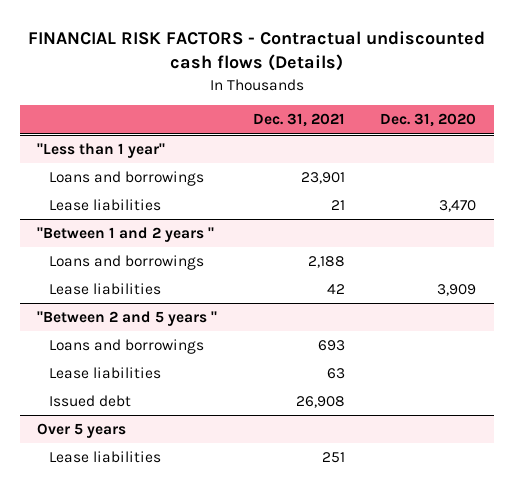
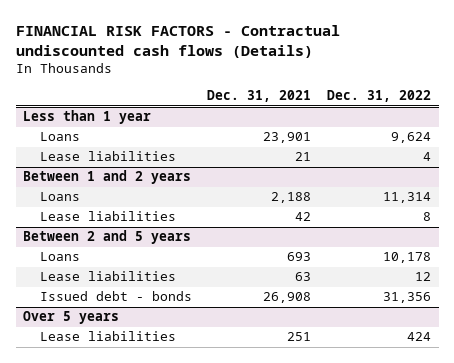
- | Dec. 31, 2021 | Dec. 31, 2020
+ | Dec. 31, 2021 | Dec. 31, 2022
- "Less than 1 year"
- Loans and borrowings | 23,901 |
+ Less than 1 year
+ Loans | 23,901 | 9,624
- "Between 1 and 2 years "
- Loans and borrowings | 2,188 |
+ Between 1 and 2 years
+ Loans | 2,188 | 11,314
- "Between 2 and 5 years "
- Loans and borrowings | 693 |
+ Between 2 and 5 years
+ Loans | 693 | 10,178
- Issued debt | 26,908 |
+ Issued debt - bonds | 26,908 | 31,356

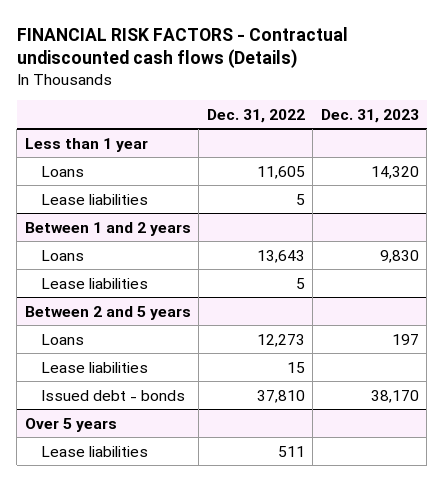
- | Dec. 31, 2021 | Dec. 31, 2022
+ | Dec. 31, 2022 | Dec. 31, 2023
@ Less than 1 year
- Loans | 23,901 | 9,624
- Lease liabilities | 21 | 4
+ Loans | 11,605 | 14,320
+ Lease liabilities | 5 |
@ Between 1 and 2 years
- Loans | 2,188 | 11,314
- Lease liabilities | 42 | 8
+ Loans | 13,643 | 9,830
+ Lease liabilities | 5 |
@ Between 2 and 5 years
- Loans | 693 | 10,178
- Lease liabilities | 63 | 12
- Issued debt - bonds | 26,908 | 31,356
+ Loans | 12,273 | 197
+ Lease liabilities | 15 |
+ Issued debt - bonds | 37,810 | 38,170
@ Over 5 years
- Lease liabilities | 251 | 424
+ Lease liabilities | 511 |

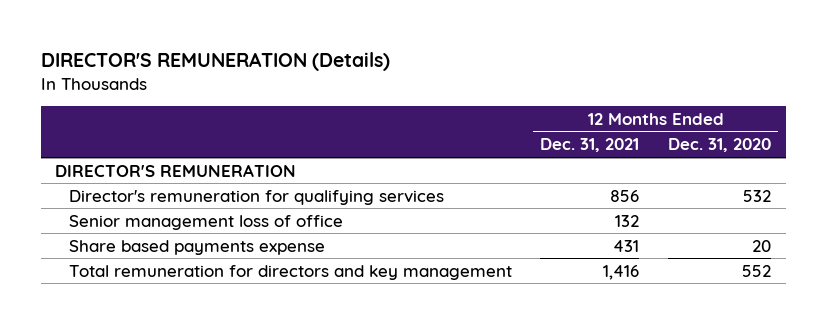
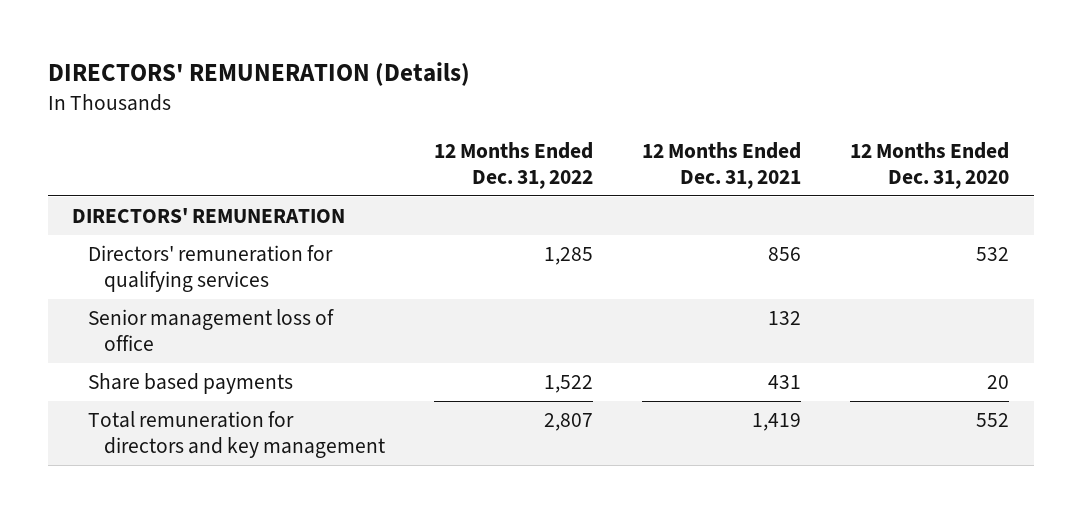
- DIRECTOR'S REMUNERATION (Details)
+ DIRECTORS' REMUNERATION (Details)
- | 12 Months Ended Dec. 31, 2021 | 12 Months Ended Dec. 31, 2020
+ | 12 Months Ended Dec. 31, 2022 | 12 Months Ended Dec. 31, 2021 | 12 Months Ended Dec. 31, 2020
- DIRECTOR'S REMUNERATION
- Director's remuneration for qualifying services | 856 | 532
+ DIRECTORS' REMUNERATION
+ Directors' remuneration for qualifying services | 1,285 | 856 | 532
- Share based payments expense | 431 | 20
- Total remuneration for directors and key management | 1,416 | 552
+ Share based payments | 1,522 | 431 | 20
+ Total remuneration for directors and key management | 2,807 | 1,419 | 552

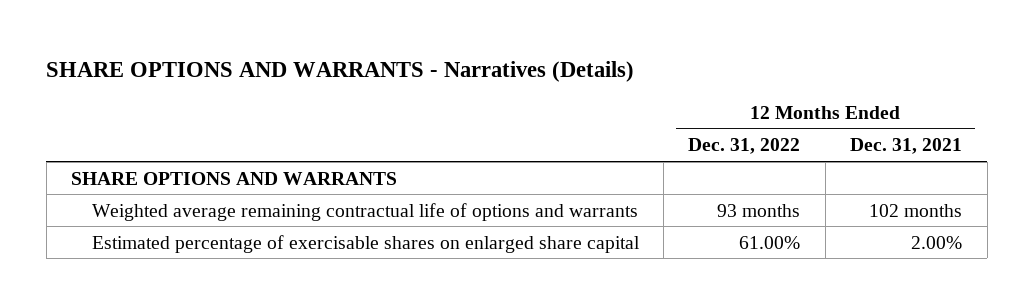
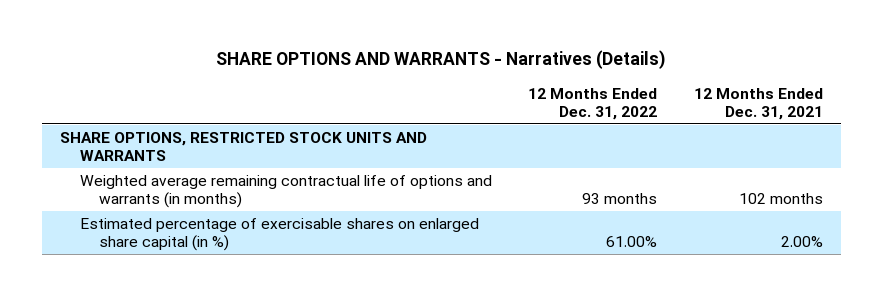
- SHARE OPTIONS AND WARRANTS
- Weighted average remaining contractual life of options and warrants | 93 months | 102 months
- Estimated percentage of exercisable shares on enlarged share capital | 61.00% | 2.00%
+ SHARE OPTIONS, RESTRICTED STOCK UNITS AND WARRANTS
+ Weighted average remaining contractual life of options and warrants (in months) | 93 months | 102 months
+ Estimated percentage of exercisable shares on enlarged share capital (in %) | 61.00% | 2.00%

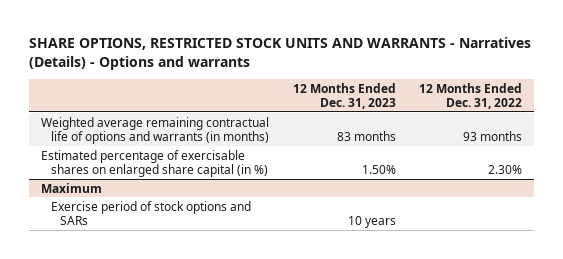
- SHARE OPTIONS AND WARRANTS - Narratives (Details)
+ SHARE OPTIONS, RESTRICTED STOCK UNITS AND WARRANTS - Narratives (Details) - Options and warrants
- | 12 Months Ended Dec. 31, 2022 | 12 Months Ended Dec. 31, 2021
+ | 12 Months Ended Dec. 31, 2023 | 12 Months Ended Dec. 31, 2022
- SHARE OPTIONS, RESTRICTED STOCK UNITS AND WARRANTS
- Estimated percentage of exercisable shares on enlarged share capital (in %) | 61.00% | 2.00%
+ Estimated percentage of exercisable shares on enlarged share capital (in %) | 1.50% | 2.30%
+ Maximum
+ Exercise period of stock options and SARs | 10 years |

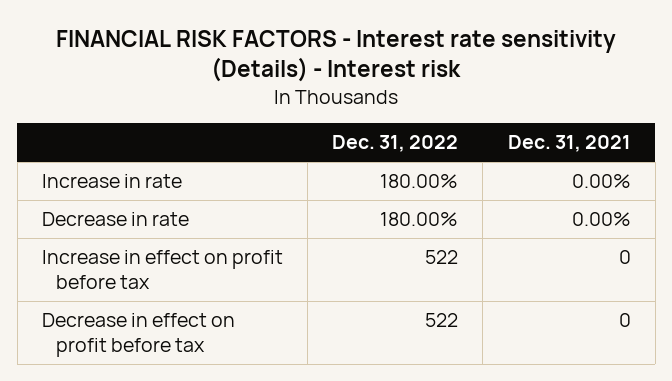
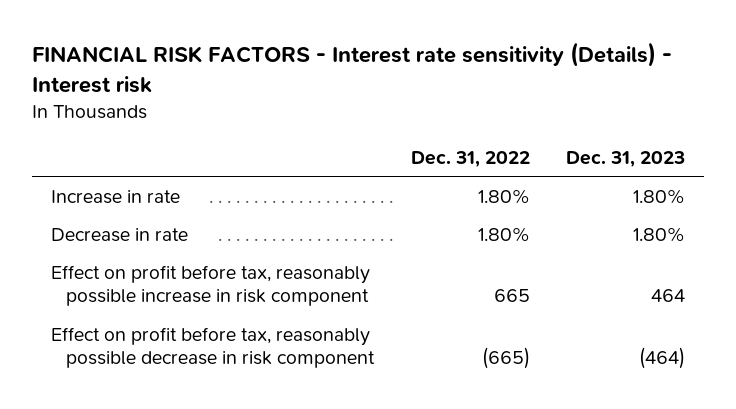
- | Dec. 31, 2022 | Dec. 31, 2021
+ | Dec. 31, 2022 | Dec. 31, 2023
- Increase in rate | 180.00% | 0.00%
- Decrease in rate | 180.00% | 0.00%
- Increase in effect on profit before tax | 522 | 0
- Decrease in effect on profit before tax | 522 | 0
+ Increase in rate | 1.80% | 1.80%
+ Decrease in rate | 1.80% | 1.80%
+ Effect on profit before tax, reasonably possible increase in risk component | 665 | 464
+ Effect on profit before tax, reasonably possible decrease in risk component | (665) | (464)

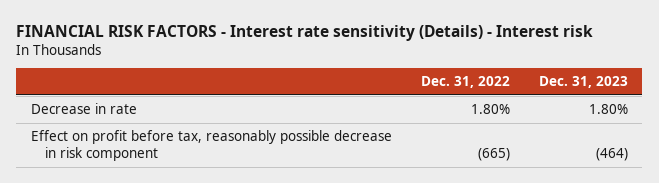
- Increase in rate | 1.80% | 1.80%
- Effect on profit before tax, reasonably possible increase in risk component | 665 | 464

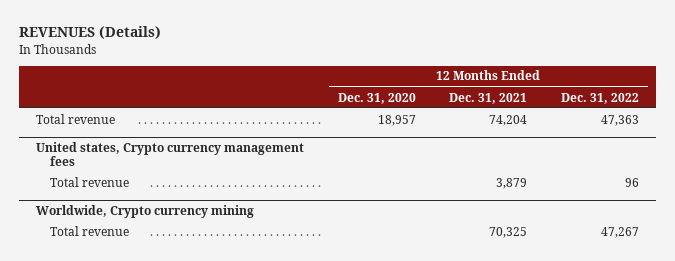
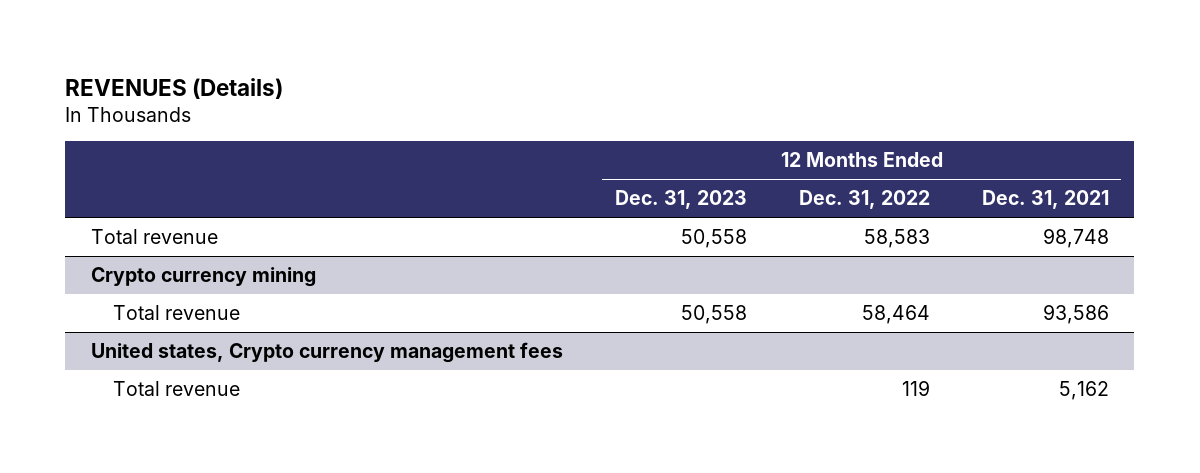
- | 12 Months Ended Dec. 31, 2020 | 12 Months Ended Dec. 31, 2021 | 12 Months Ended Dec. 31, 2022
+ | 12 Months Ended Dec. 31, 2023 | 12 Months Ended Dec. 31, 2022 | 12 Months Ended Dec. 31, 2021
- Total revenue | 18,957 | 74,204 | 47,363
+ Total revenue | 50,558 | 58,583 | 98,748
+ Crypto currency mining
+ Total revenue | 50,558 | 58,464 | 93,586
@ United states, Crypto currency management fees
- Total revenue | | 3,879 | 96
- Worldwide, Crypto currency mining
- Total revenue | | 70,325 | 47,267
@ United states, Crypto currency management fees
+ Total revenue | | 119 | 5,162

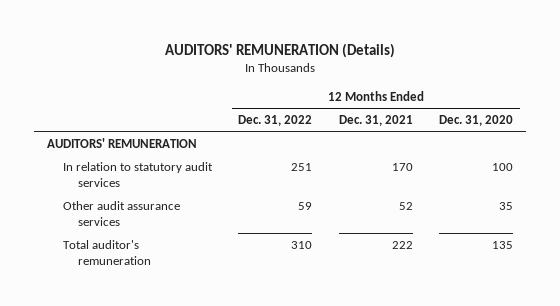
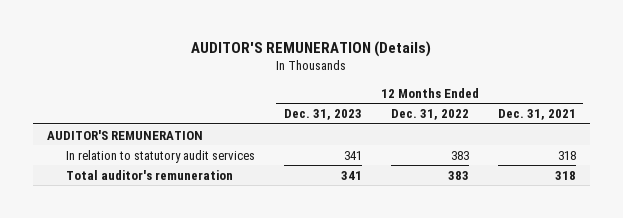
- AUDITORS' REMUNERATION (Details)
+ AUDITOR'S REMUNERATION (Details)
- | 12 Months Ended Dec. 31, 2022 | 12 Months Ended Dec. 31, 2021 | 12 Months Ended Dec. 31, 2020
+ | 12 Months Ended Dec. 31, 2023 | 12 Months Ended Dec. 31, 2022 | 12 Months Ended Dec. 31, 2021
- AUDITORS' REMUNERATION
- In relation to statutory audit services | 251 | 170 | 100
- Other audit assurance services | 59 | 52 | 35
- Total auditor's remuneration | 310 | 222 | 135
+ AUDITOR'S REMUNERATION
+ In relation to statutory audit services | 341 | 383 | 318
+ Total auditor's remuneration | 341 | 383 | 318

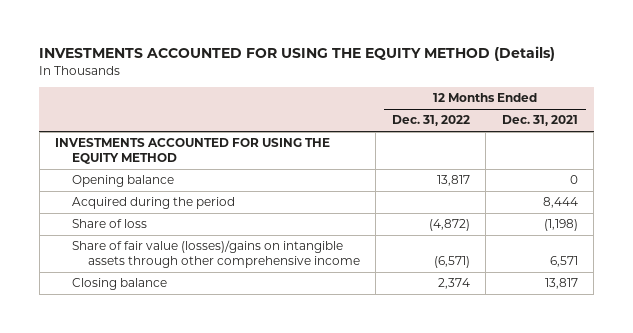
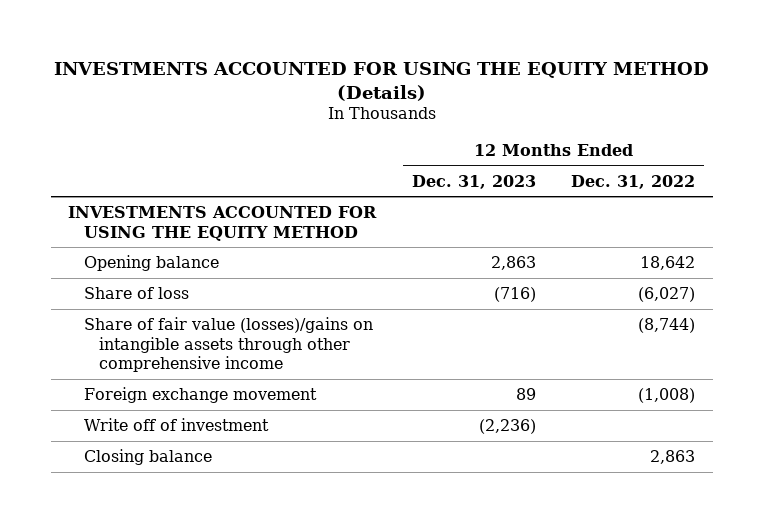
- | 12 Months Ended Dec. 31, 2022 | 12 Months Ended Dec. 31, 2021
+ | 12 Months Ended Dec. 31, 2023 | 12 Months Ended Dec. 31, 2022
- Opening balance | 13,817 | 0
- Acquired during the period | | 8,444
- Share of loss | (4,872) | (1,198)
- Share of fair value (losses)/gains on intangible assets through other comprehensive income | (6,571) | 6,571
- Closing balance | 2,374 | 13,817
+ Opening balance | 2,863 | 18,642
+ Share of loss | (716) | (6,027)
+ Share of fair value (losses)/gains on intangible assets through other comprehensive income | | (8,744)
+ Foreign exchange movement | 89 | (1,008)
+ Write off of investment | (2,236) |
+ Closing balance | | 2,863

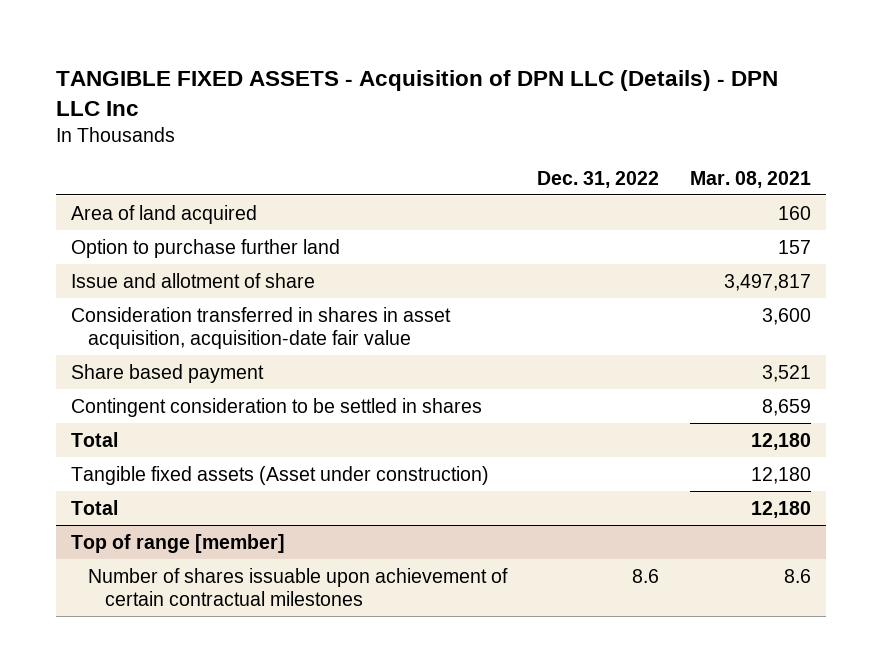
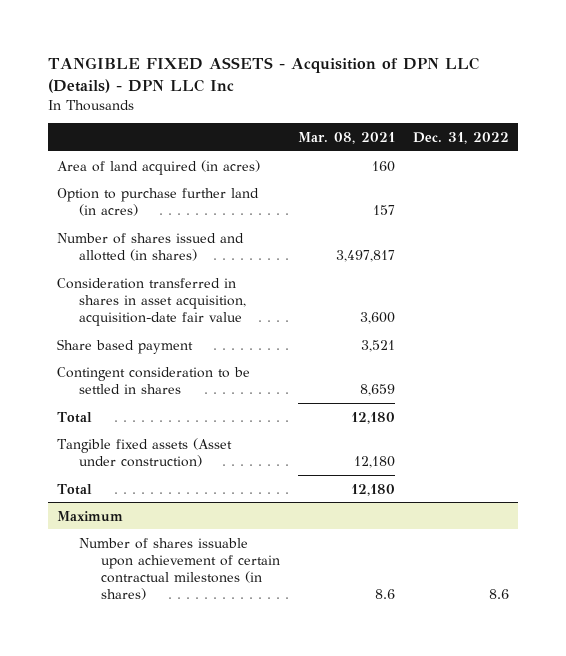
- | Dec. 31, 2022 | Mar. 08, 2021
+ | Mar. 08, 2021 | Dec. 31, 2022
- Area of land acquired | | 160
- Option to purchase further land | | 157
- Issue and allotment of share | | 3,497,817
+ Area of land acquired (in acres) | 160 |
+ Option to purchase further land (in acres) | 157 |
+ Number of shares issued and allotted (in shares) | 3,497,817 |
- Top of range [member]
- Number of shares issuable upon achievement of certain contractual milestones | 8.6 | 8.6
+ Maximum
+ Number of shares issuable upon achievement of certain contractual milestones (in shares) | 8.6 | 8.6

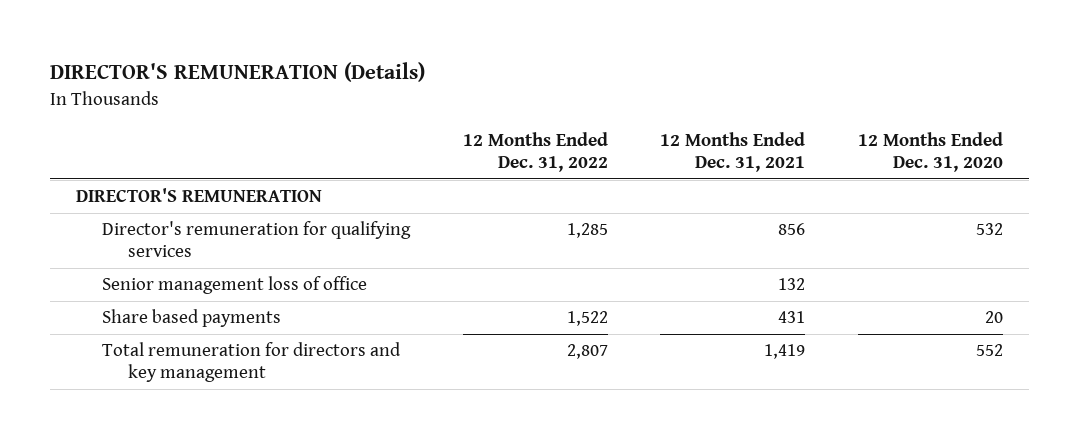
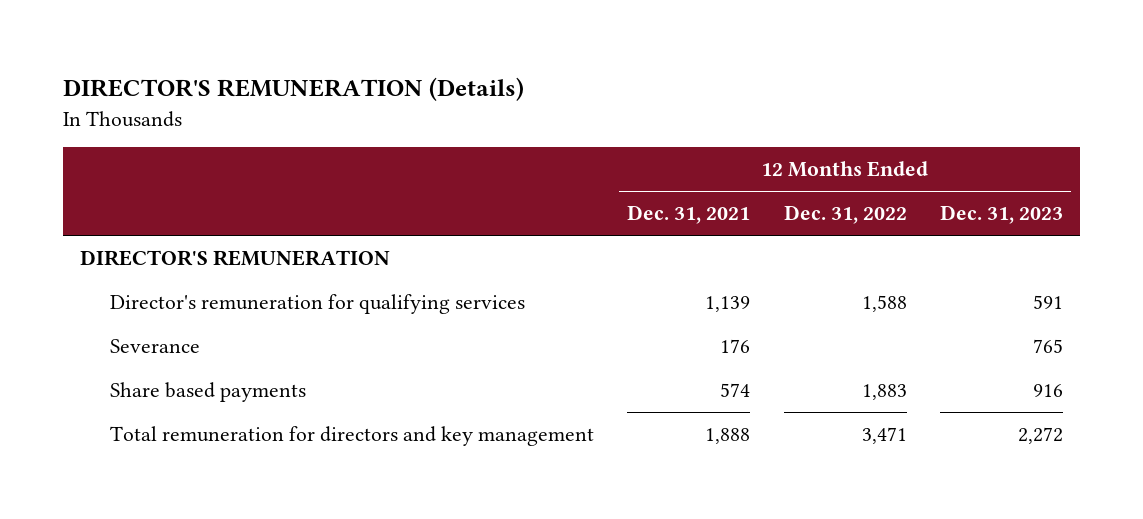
- | 12 Months Ended Dec. 31, 2022 | 12 Months Ended Dec. 31, 2021 | 12 Months Ended Dec. 31, 2020
+ | 12 Months Ended Dec. 31, 2021 | 12 Months Ended Dec. 31, 2022 | 12 Months Ended Dec. 31, 2023
- Director's remuneration for qualifying services | 1,285 | 856 | 532
- Senior management loss of office | | 132 |
- Share based payments | 1,522 | 431 | 20
- Total remuneration for directors and key management | 2,807 | 1,419 | 552
+ Director's remuneration for qualifying services | 1,139 | 1,588 | 591
+ Severance | 176 | | 765
+ Share based payments | 574 | 1,883 | 916
+ Total remuneration for directors and key management | 1,888 | 3,471 | 2,272

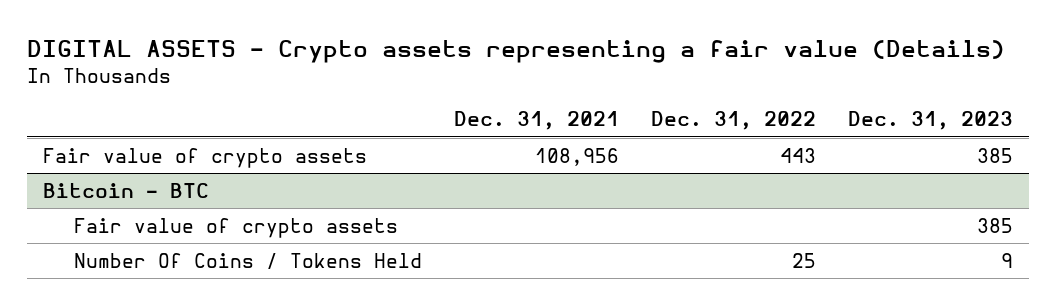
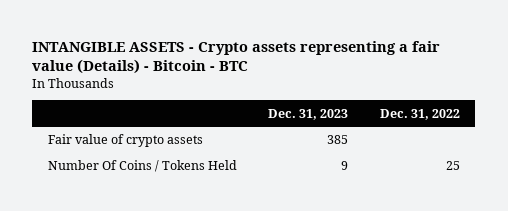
- DIGITAL ASSETS - Crypto assets representing a fair value (Details)
+ INTANGIBLE ASSETS - Crypto assets representing a fair value (Details) - Bitcoin - BTC
- | Dec. 31, 2021 | Dec. 31, 2022 | Dec. 31, 2023
+ | Dec. 31, 2023 | Dec. 31, 2022
- Fair value of crypto assets | 108,956 | 443 | 385
- Bitcoin - BTC

